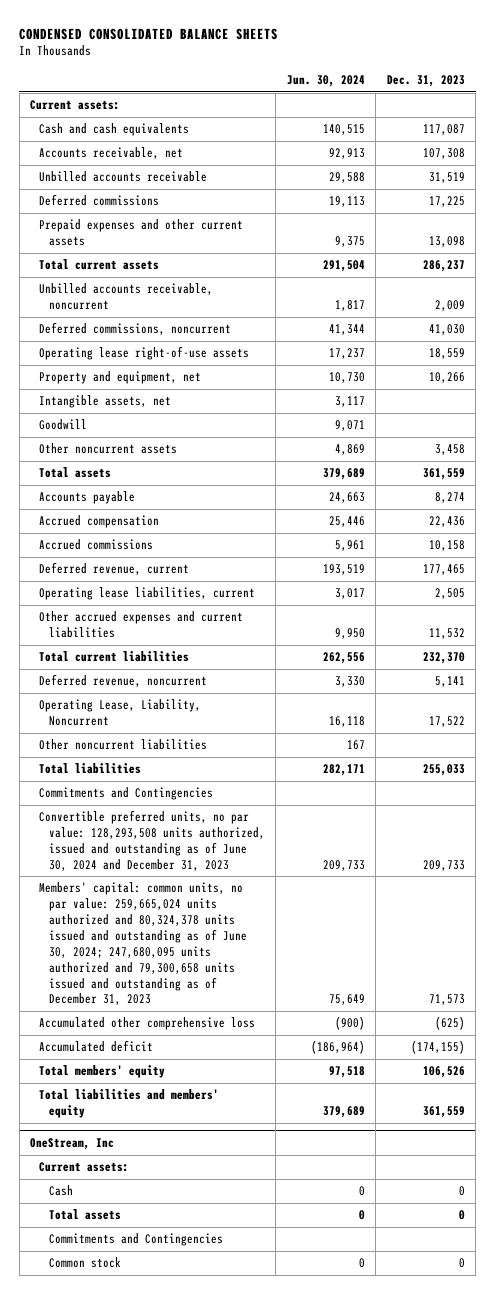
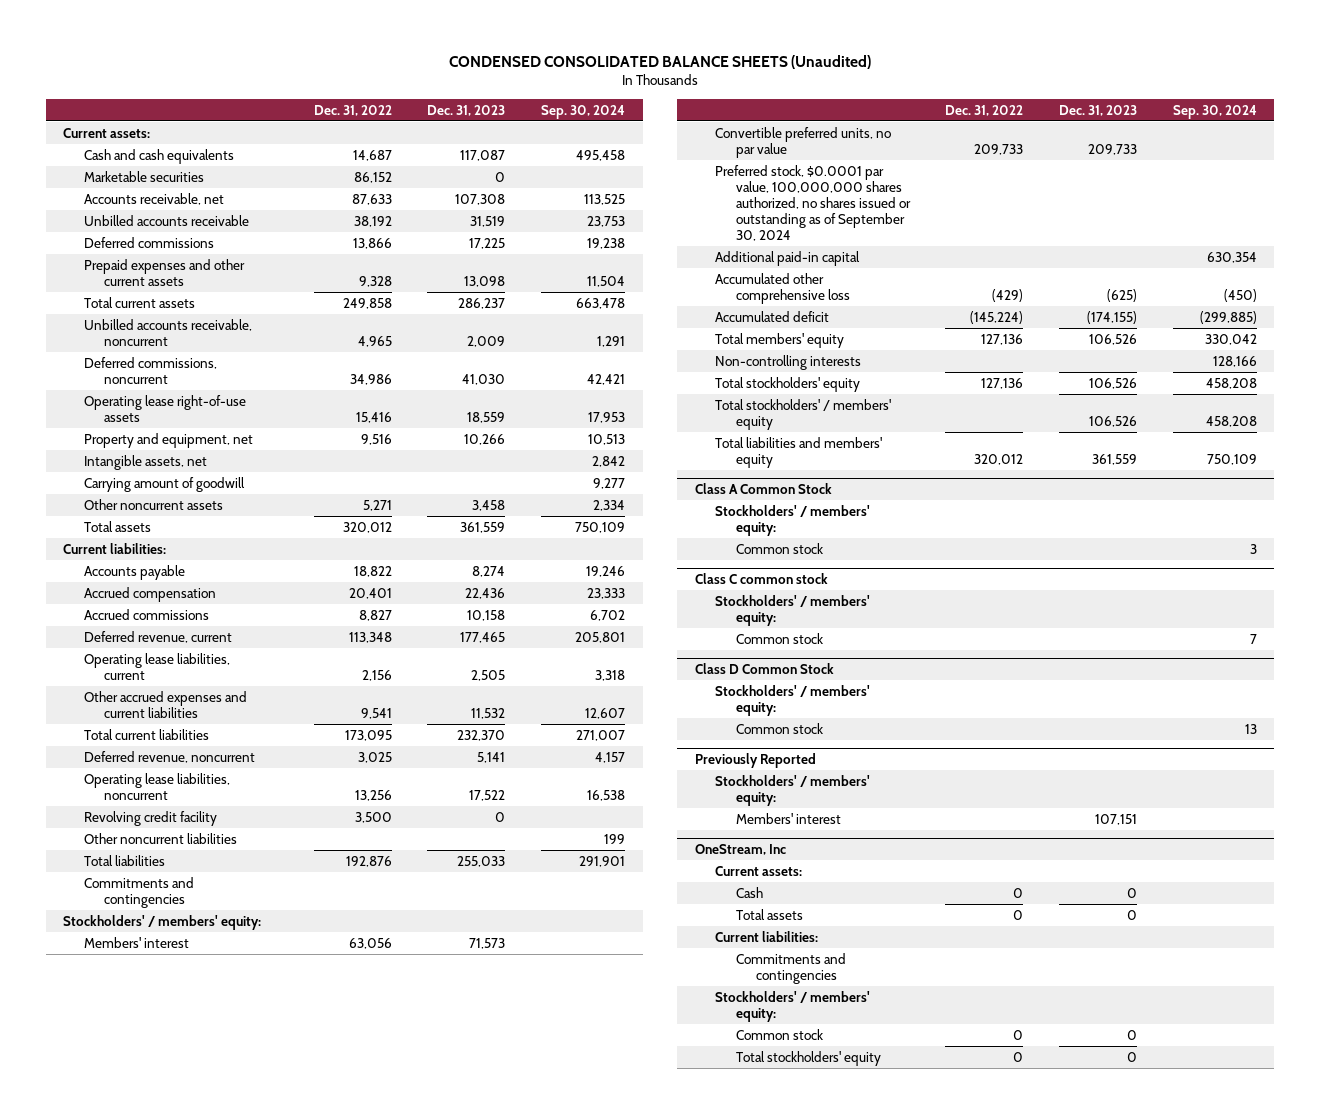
- CONDENSED CONSOLIDATED BALANCE SHEETS
+ CONDENSED CONSOLIDATED BALANCE SHEETS (Unaudited)
- | Jun. 30, 2024 | Dec. 31, 2023
+ | Dec. 31, 2022 | Dec. 31, 2023 | Sep. 30, 2024
+ Marketable securities | 86,152 | 0 |
- Goodwill | 9,071 |
+ Carrying amount of goodwill | | | 9,277
+ Current liabilities:
- Operating Lease, Liability, Noncurrent | 16,118 | 17,522
+ Operating lease liabilities, noncurrent | 13,256 | 17,522 | 16,538
+ Revolving credit facility | 3,500 | 0 |
- Commitments and Contingencies
- Convertible preferred units, no par value: 128,293,508 units authorized, issued and outstanding as of June 30, 2024 and December 31, 2023 | 209,733 | 209,733
- Members' capital: common units, no par value: 259,665,024 units authorized and 80,324,378 units issued and outstanding as of June 30, 2024; 247,680,095 units authorized and 79,300,658 units issued and outstanding as of December 31, 2023 | 75,649 | 71,573
+ Commitments and contingencies
+ Stockholders' / members' equity:
+ Members' interest | 63,056 | 71,573 |
+ Convertible preferred units, no par value | 209,733 | 209,733 |
+ Preferred stock, $0.0001 par value, 100,000,000 shares authorized, no shares issued or outstanding as of September 30, 2024
+ Additional paid-in capital | | | 630,354
+ Non-controlling interests | | | 128,166
+ Total stockholders' equity | 127,136 | 106,526 | 458,208
+ Total stockholders' / members' equity | | 106,526 | 458,208
+ Class A Common Stock
+ Stockholders' / members' equity:
+ Common stock | | | 3
+ Class C common stock
+ Stockholders' / members' equity:
+ Common stock | | | 7
+ Class D Common Stock
+ Stockholders' / members' equity:
+ Common stock | | | 13
+ Previously Reported
+ Stockholders' / members' equity:
+ Members' interest | | 107,151 |
@ OneStream, Inc
- Commitments and Contingencies
+ Current liabilities:
+ Commitments and contingencies
+ Stockholders' / members' equity:
+ Total stockholders' equity | 0 | 0 |

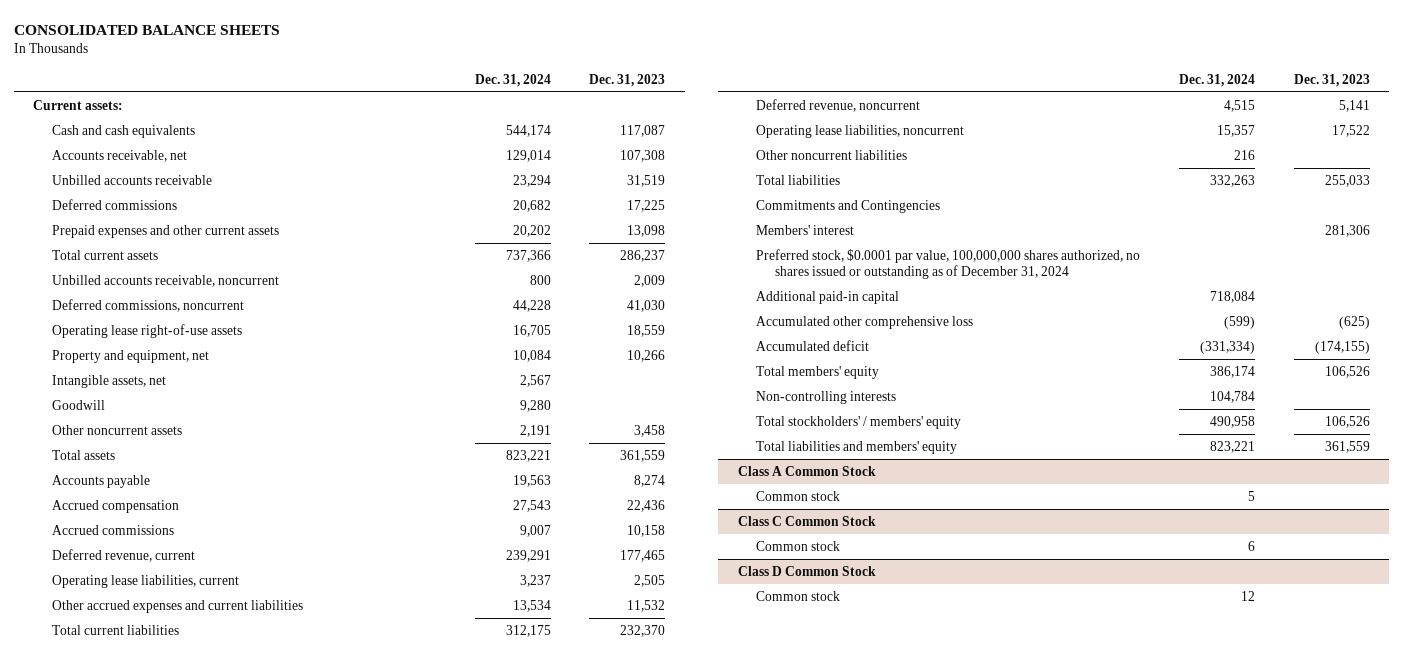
- CONDENSED CONSOLIDATED BALANCE SHEETS (Unaudited)
+ CONSOLIDATED BALANCE SHEETS
- | Dec. 31, 2022 | Dec. 31, 2023 | Sep. 30, 2024
+ | Dec. 31, 2024 | Dec. 31, 2023
- Marketable securities | 86,152 | 0 |
- Carrying amount of goodwill | | | 9,277
+ Goodwill | 9,280 |
- Current liabilities:
- Revolving credit facility | 3,500 | 0 |
- Commitments and contingencies
- Stockholders' / members' equity:
- Members' interest | 63,056 | 71,573 |
- Convertible preferred units, no par value | 209,733 | 209,733 |
- Preferred stock, $0.0001 par value, 100,000,000 shares authorized, no shares issued or outstanding as of September 30, 2024
+ Commitments and Contingencies
+ Members' interest | | 281,306
+ Preferred stock, $0.0001 par value, 100,000,000 shares authorized, no shares issued or outstanding as of December 31, 2024
- Total stockholders' equity | 127,136 | 106,526 | 458,208
@ Class A Common Stock
- Stockholders' / members' equity:
- Class C common stock
- Stockholders' / members' equity:
+ Class C Common Stock
@ Class D Common Stock
- Stockholders' / members' equity:
- Previously Reported
- Stockholders' / members' equity:
- Members' interest | | 107,151 |
- OneStream, Inc
- Current assets:
- Cash | 0 | 0 |
- Total assets | 0 | 0 |
- Current liabilities:
- Commitments and contingencies
- Stockholders' / members' equity:
- Common stock | 0 | 0 |
- Total stockholders' equity | 0 | 0 |

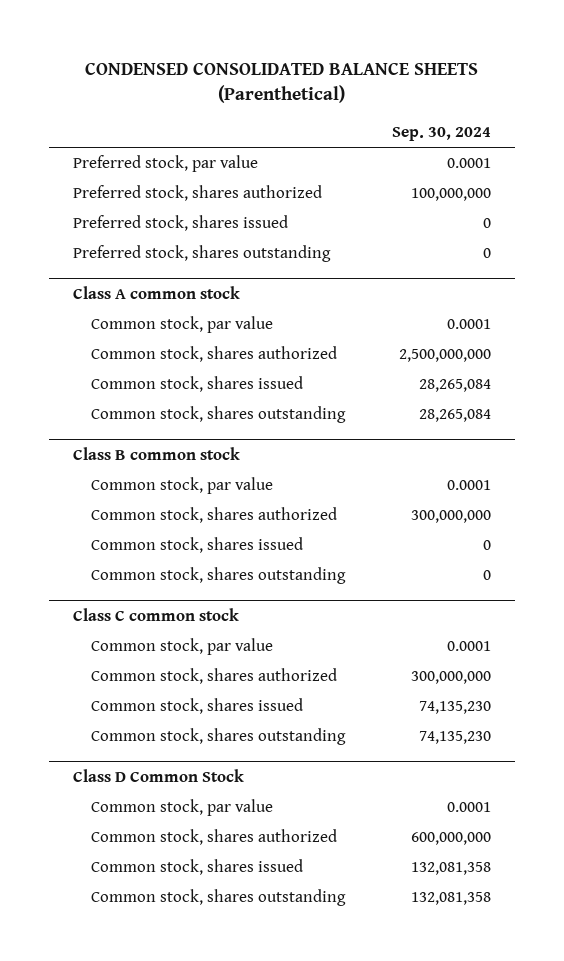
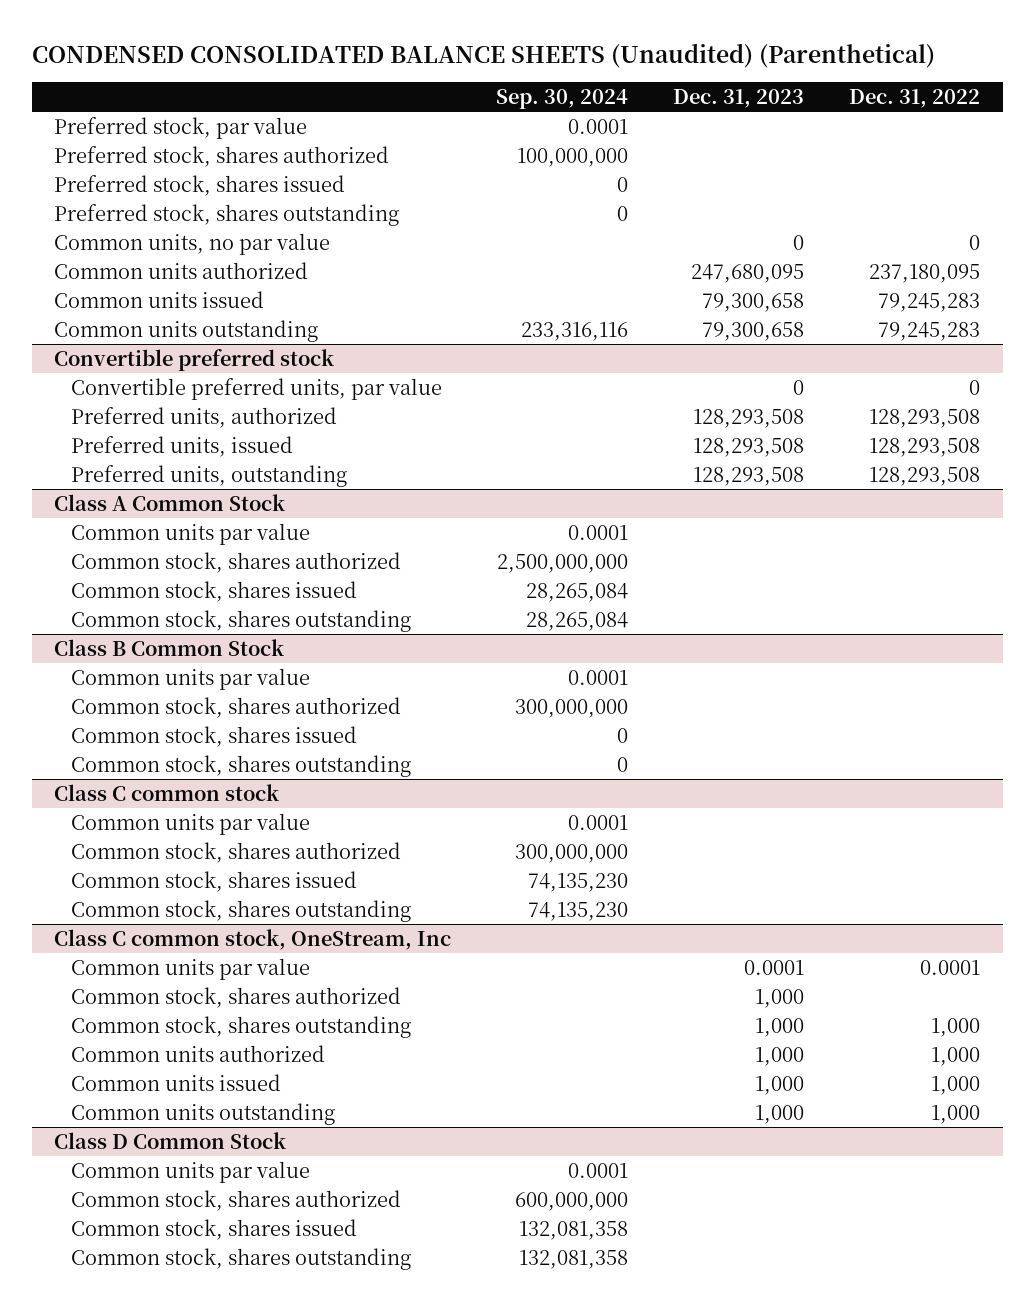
- CONDENSED CONSOLIDATED BALANCE SHEETS (Parenthetical)
+ CONDENSED CONSOLIDATED BALANCE SHEETS (Unaudited) (Parenthetical)
- | Sep. 30, 2024
+ | Sep. 30, 2024 | Dec. 31, 2023 | Dec. 31, 2022
- Class A common stock
- Common stock, par value | 0.0001
+ Common units, no par value | | 0 | 0
+ Common units authorized | | 247,680,095 | 237,180,095
+ Common units issued | | 79,300,658 | 79,245,283
+ Common units outstanding | 233,316,116 | 79,300,658 | 79,245,283
+ Convertible preferred stock
+ Convertible preferred units, par value | | 0 | 0
+ Preferred units, authorized | | 128,293,508 | 128,293,508
+ Preferred units, issued | | 128,293,508 | 128,293,508
+ Preferred units, outstanding | | 128,293,508 | 128,293,508
+ Class A Common Stock
+ Common units par value | 0.0001 | |
- Class B common stock
- Common stock, par value | 0.0001
+ Class B Common Stock
+ Common units par value | 0.0001 | |
@ Class C common stock
- Common stock, par value | 0.0001
+ Common units par value | 0.0001 | |
+ Class C common stock, OneStream, Inc
+ Common units par value | | 0.0001 | 0.0001
+ Common stock, shares authorized | | 1,000 |
+ Common stock, shares outstanding | | 1,000 | 1,000
+ Common units authorized | | 1,000 | 1,000
+ Common units issued | | 1,000 | 1,000
+ Common units outstanding | | 1,000 | 1,000
@ Class D Common Stock
- Common stock, par value | 0.0001
+ Common units par value | 0.0001 | |

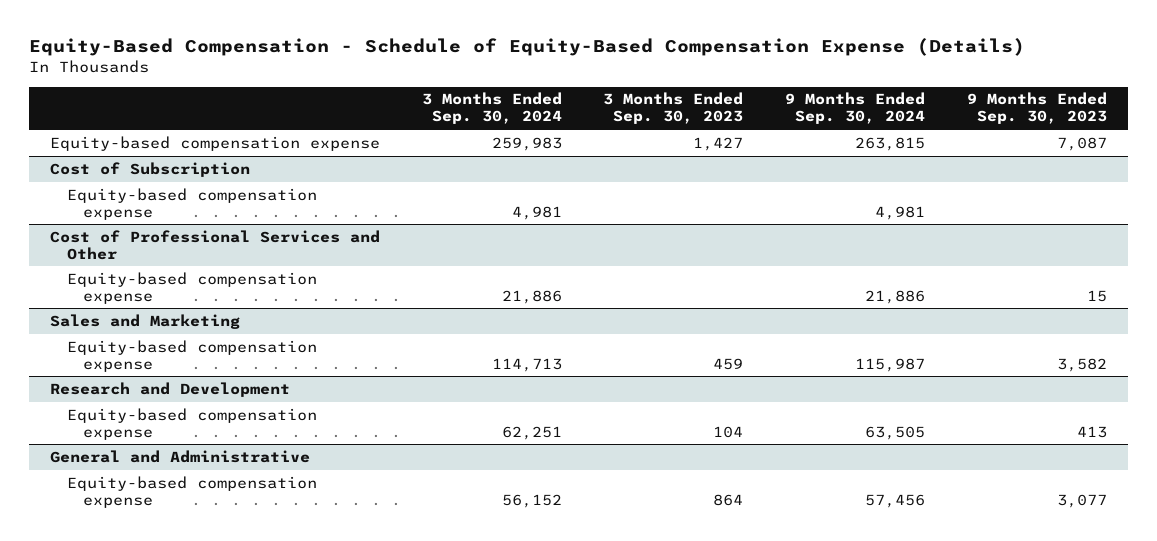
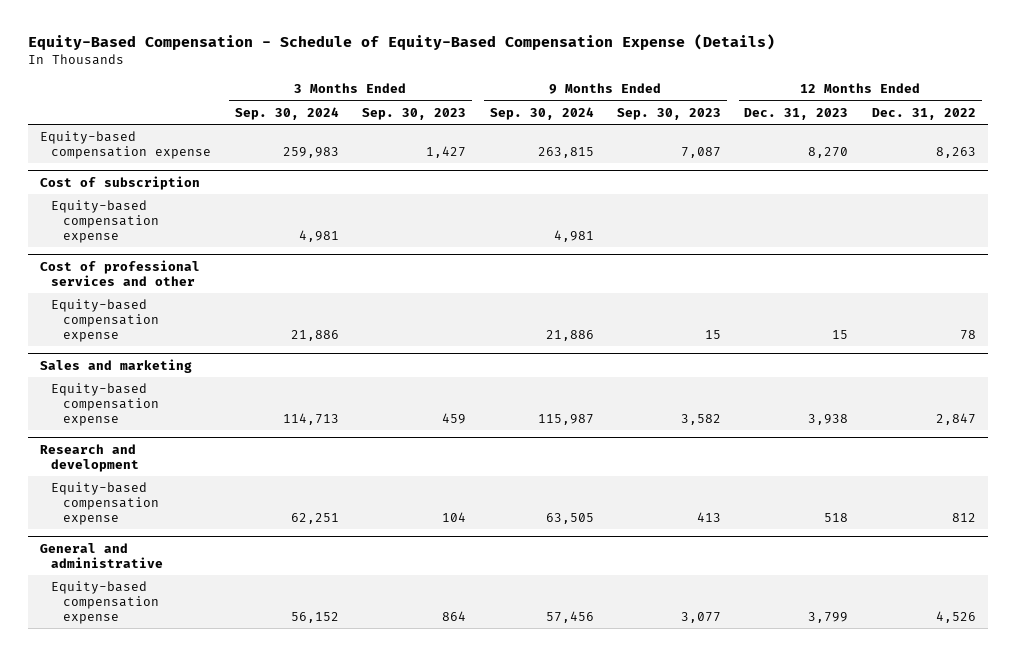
- | 3 Months Ended Sep. 30, 2024 | 3 Months Ended Sep. 30, 2023 | 9 Months Ended Sep. 30, 2024 | 9 Months Ended Sep. 30, 2023
+ | 3 Months Ended Sep. 30, 2024 | 3 Months Ended Sep. 30, 2023 | 9 Months Ended Sep. 30, 2024 | 9 Months Ended Sep. 30, 2023 | 12 Months Ended Dec. 31, 2023 | 12 Months Ended Dec. 31, 2022
- Cost of Subscription
+ Cost of subscription
- Cost of Professional Services and Other
+ Cost of professional services and other
- Sales and Marketing
+ Sales and marketing
- Research and Development
+ Research and development
- General and Administrative
+ General and administrative

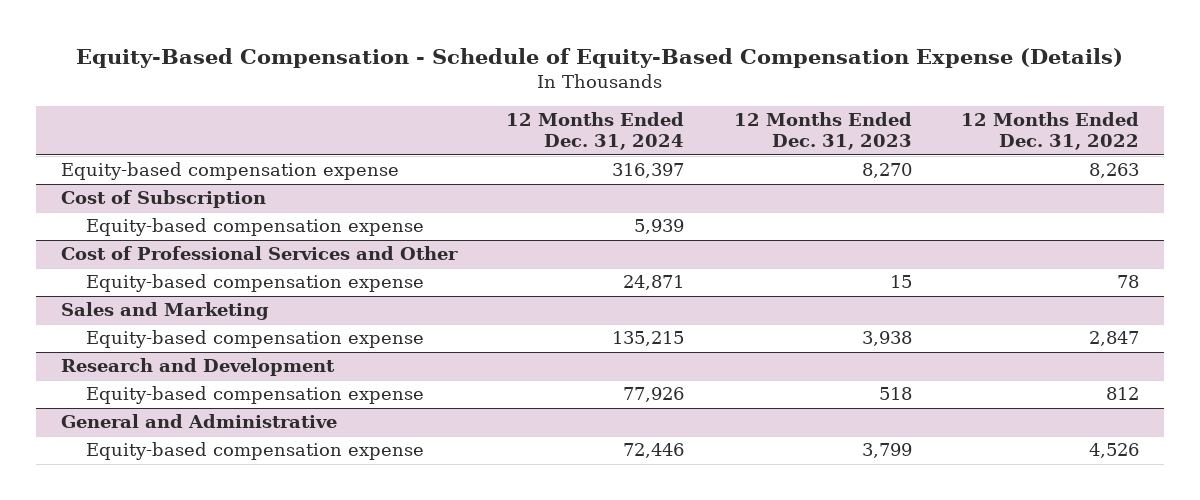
- | 3 Months Ended Sep. 30, 2024 | 3 Months Ended Sep. 30, 2023 | 9 Months Ended Sep. 30, 2024 | 9 Months Ended Sep. 30, 2023 | 12 Months Ended Dec. 31, 2023 | 12 Months Ended Dec. 31, 2022
+ | 12 Months Ended Dec. 31, 2024 | 12 Months Ended Dec. 31, 2023 | 12 Months Ended Dec. 31, 2022
- Cost of subscription
+ Cost of Subscription
- Cost of professional services and other
+ Cost of Professional Services and Other
- Sales and marketing
+ Sales and Marketing
- Research and development
+ Research and Development
- General and administrative
+ General and Administrative

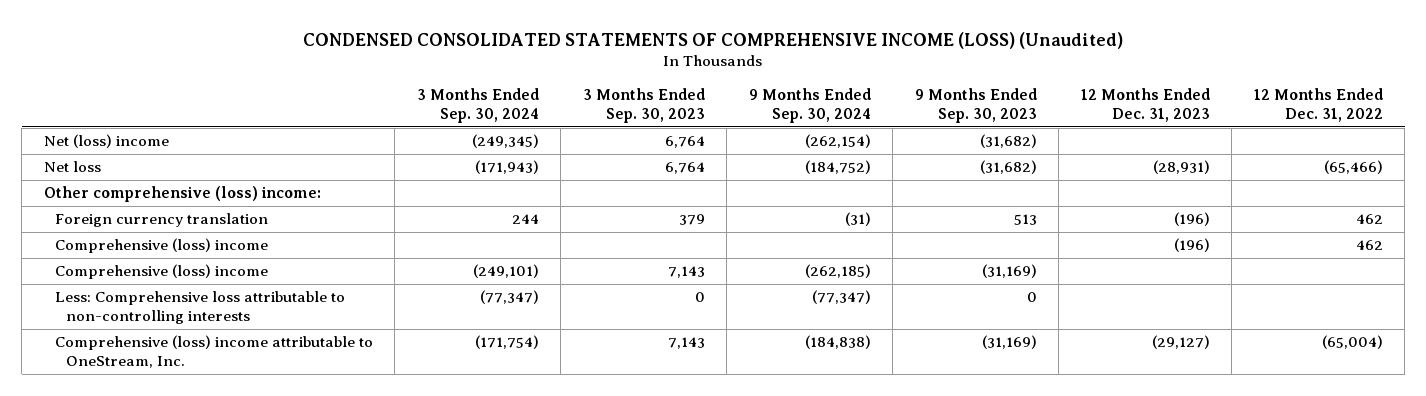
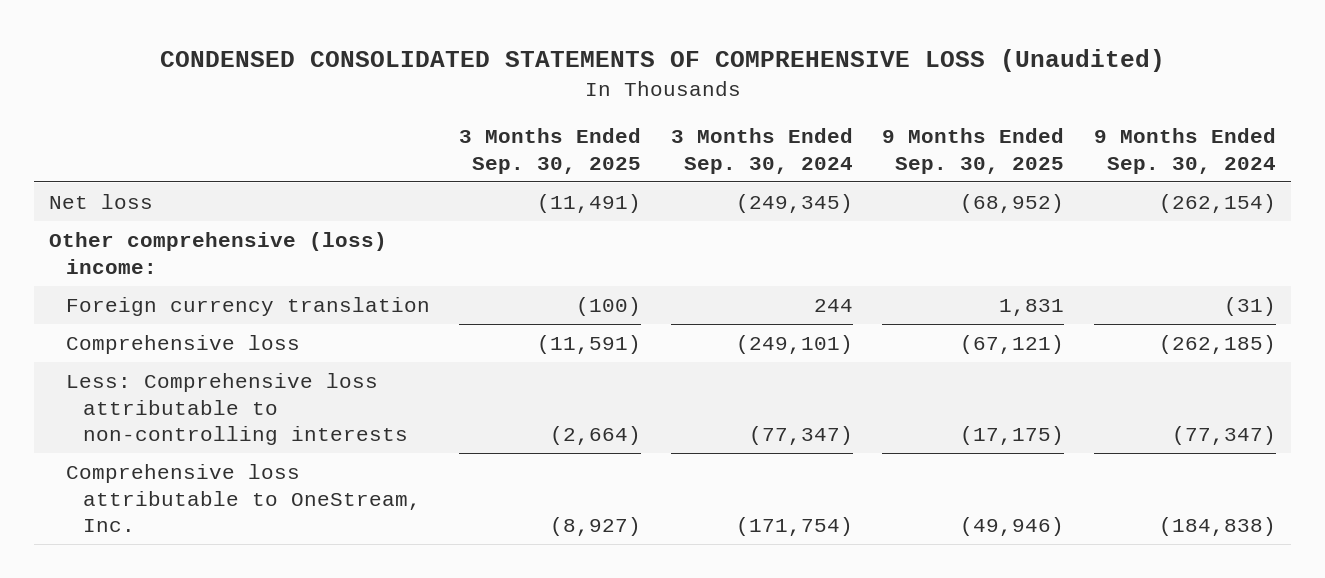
- CONDENSED CONSOLIDATED STATEMENTS OF COMPREHENSIVE INCOME (LOSS) (Unaudited)
+ CONDENSED CONSOLIDATED STATEMENTS OF COMPREHENSIVE LOSS (Unaudited)
- | 3 Months Ended Sep. 30, 2024 | 3 Months Ended Sep. 30, 2023 | 9 Months Ended Sep. 30, 2024 | 9 Months Ended Sep. 30, 2023 | 12 Months Ended Dec. 31, 2023 | 12 Months Ended Dec. 31, 2022
+ | 3 Months Ended Sep. 30, 2025 | 3 Months Ended Sep. 30, 2024 | 9 Months Ended Sep. 30, 2025 | 9 Months Ended Sep. 30, 2024
- Net (loss) income | (249,345) | 6,764 | (262,154) | (31,682) | |
- Net loss | (171,943) | 6,764 | (184,752) | (31,682) | (28,931) | (65,466)
+ Net loss | (11,491) | (249,345) | (68,952) | (262,154)
- Comprehensive (loss) income | | | | | (196) | 462
- Comprehensive (loss) income | (249,101) | 7,143 | (262,185) | (31,169) | |
+ Comprehensive loss | (11,591) | (249,101) | (67,121) | (262,185)
- Comprehensive (loss) income attributable to OneStream, Inc. | (171,754) | 7,143 | (184,838) | (31,169) | (29,127) | (65,004)
+ Comprehensive loss attributable to OneStream, Inc. | (8,927) | (171,754) | (49,946) | (184,838)

